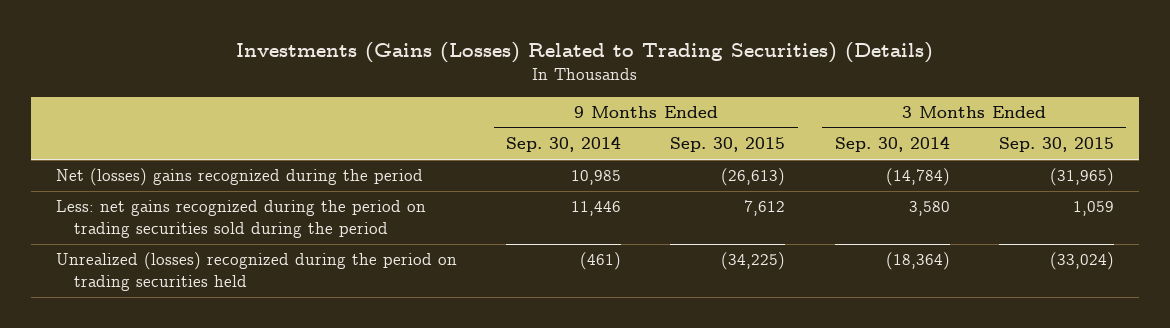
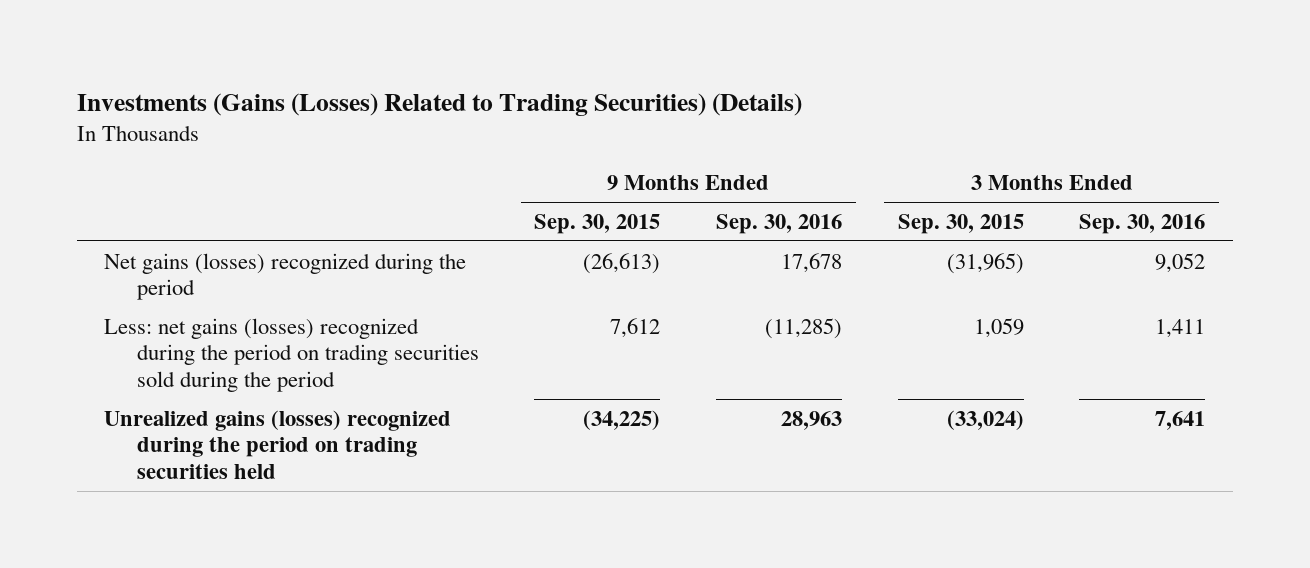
- | 9 Months Ended Sep. 30, 2014 | 9 Months Ended Sep. 30, 2015 | 3 Months Ended Sep. 30, 2014 | 3 Months Ended Sep. 30, 2015
+ | 9 Months Ended Sep. 30, 2015 | 9 Months Ended Sep. 30, 2016 | 3 Months Ended Sep. 30, 2015 | 3 Months Ended Sep. 30, 2016
- Net (losses) gains recognized during the period | 10,985 | (26,613) | (14,784) | (31,965)
- Less: net gains recognized during the period on trading securities sold during the period | 11,446 | 7,612 | 3,580 | 1,059
- Unrealized (losses) recognized during the period on trading securities held | (461) | (34,225) | (18,364) | (33,024)
+ Net gains (losses) recognized during the period | (26,613) | 17,678 | (31,965) | 9,052
+ Less: net gains (losses) recognized during the period on trading securities sold during the period | 7,612 | (11,285) | 1,059 | 1,411
+ Unrealized gains (losses) recognized during the period on trading securities held | (34,225) | 28,963 | (33,024) | 7,641

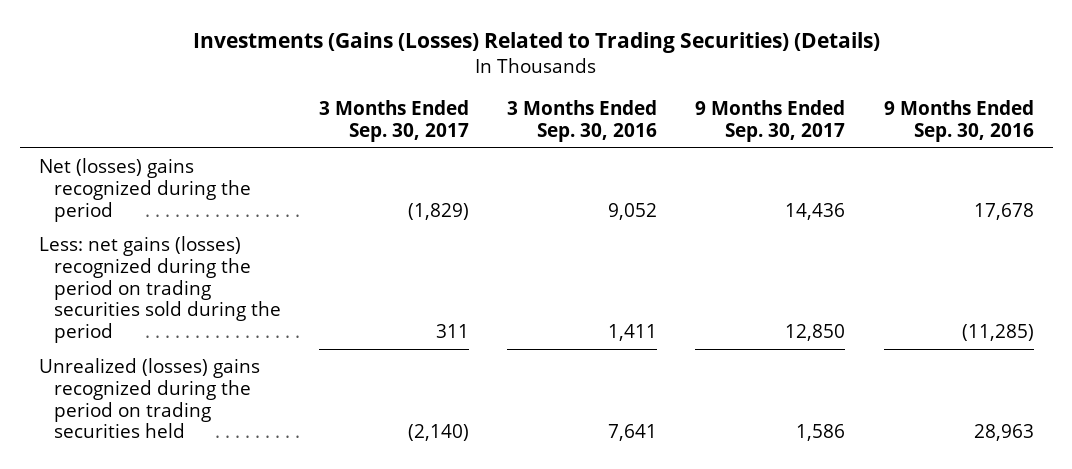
- | 9 Months Ended Sep. 30, 2015 | 9 Months Ended Sep. 30, 2016 | 3 Months Ended Sep. 30, 2015 | 3 Months Ended Sep. 30, 2016
+ | 3 Months Ended Sep. 30, 2017 | 3 Months Ended Sep. 30, 2016 | 9 Months Ended Sep. 30, 2017 | 9 Months Ended Sep. 30, 2016
- Net gains (losses) recognized during the period | (26,613) | 17,678 | (31,965) | 9,052
+ Net (losses) gains recognized during the period | (1,829) | 9,052 | 14,436 | 17,678
- Unrealized gains (losses) recognized during the period on trading securities held | (34,225) | 28,963 | (33,024) | 7,641
+ Unrealized (losses) gains recognized during the period on trading securities held | (2,140) | 7,641 | 1,586 | 28,963

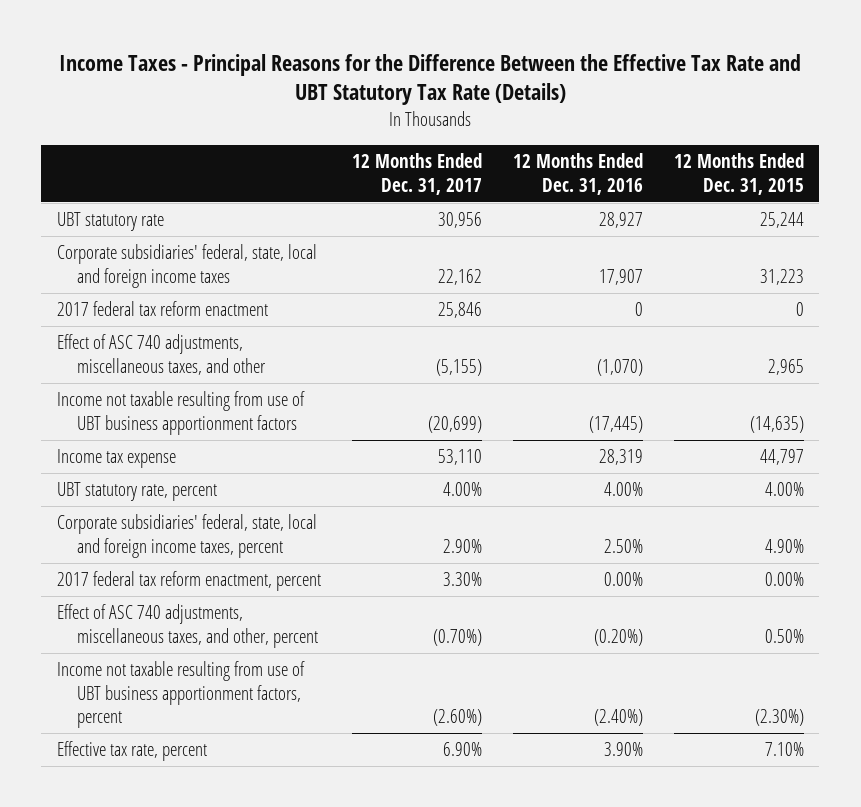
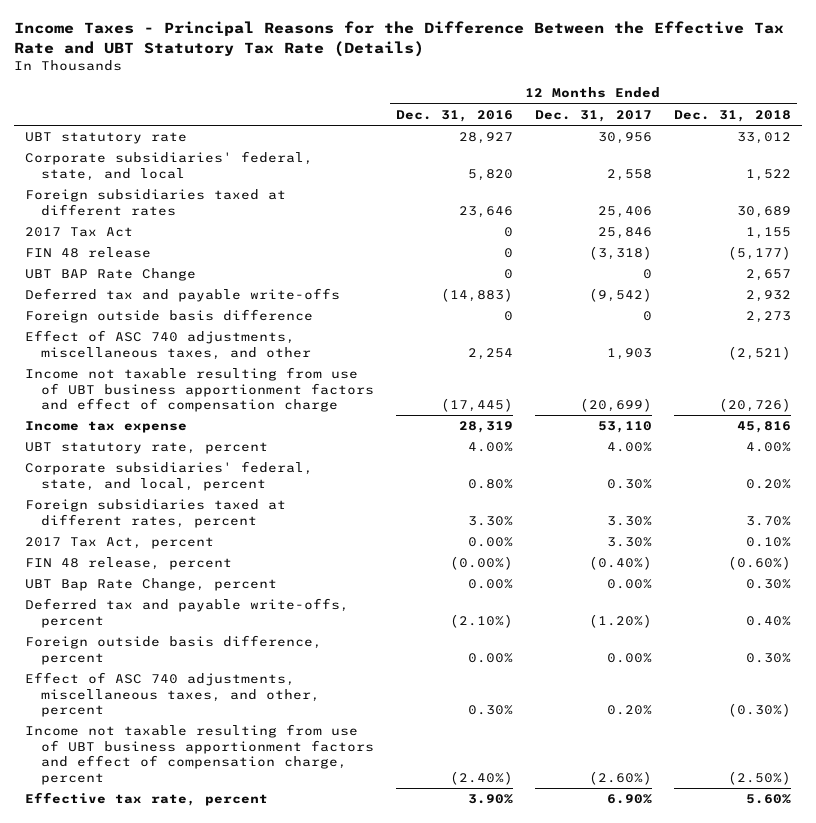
- | 12 Months Ended Dec. 31, 2017 | 12 Months Ended Dec. 31, 2016 | 12 Months Ended Dec. 31, 2015
+ | 12 Months Ended Dec. 31, 2016 | 12 Months Ended Dec. 31, 2017 | 12 Months Ended Dec. 31, 2018
- Corporate subsidiaries' federal, state, local and foreign income taxes | 22,162 | 17,907 | 31,223
- 2017 federal tax reform enactment | 25,846 | 0 | 0
- Effect of ASC 740 adjustments, miscellaneous taxes, and other | (5,155) | (1,070) | 2,965
- Income not taxable resulting from use of UBT business apportionment factors | (20,699) | (17,445) | (14,635)
+ Corporate subsidiaries' federal, state, and local | 5,820 | 2,558 | 1,522
+ Foreign subsidiaries taxed at different rates | 23,646 | 25,406 | 30,689
+ 2017 Tax Act | 0 | 25,846 | 1,155
+ FIN 48 release | 0 | (3,318) | (5,177)
+ UBT BAP Rate Change | 0 | 0 | 2,657
+ Deferred tax and payable write-offs | (14,883) | (9,542) | 2,932
+ Foreign outside basis difference | 0 | 0 | 2,273
+ Effect of ASC 740 adjustments, miscellaneous taxes, and other | 2,254 | 1,903 | (2,521)
+ Income not taxable resulting from use of UBT business apportionment factors and effect of compensation charge | (17,445) | (20,699) | (20,726)
- Corporate subsidiaries' federal, state, local and foreign income taxes, percent | 2.90% | 2.50% | 4.90%
- 2017 federal tax reform enactment, percent | 3.30% | 0.00% | 0.00%
- Effect of ASC 740 adjustments, miscellaneous taxes, and other, percent | (0.70%) | (0.20%) | 0.50%
- Income not taxable resulting from use of UBT business apportionment factors, percent | (2.60%) | (2.40%) | (2.30%)
+ Corporate subsidiaries' federal, state, and local, percent | 0.80% | 0.30% | 0.20%
+ Foreign subsidiaries taxed at different rates, percent | 3.30% | 3.30% | 3.70%
+ 2017 Tax Act, percent | 0.00% | 3.30% | 0.10%
+ FIN 48 release, percent | (0.00%) | (0.40%) | (0.60%)
+ UBT Bap Rate Change, percent | 0.00% | 0.00% | 0.30%
+ Deferred tax and payable write-offs, percent | (2.10%) | (1.20%) | 0.40%
+ Foreign outside basis difference, percent | 0.00% | 0.00% | 0.30%
+ Effect of ASC 740 adjustments, miscellaneous taxes, and other, percent | 0.30% | 0.20% | (0.30%)
+ Income not taxable resulting from use of UBT business apportionment factors and effect of compensation charge, percent | (2.40%) | (2.60%) | (2.50%)

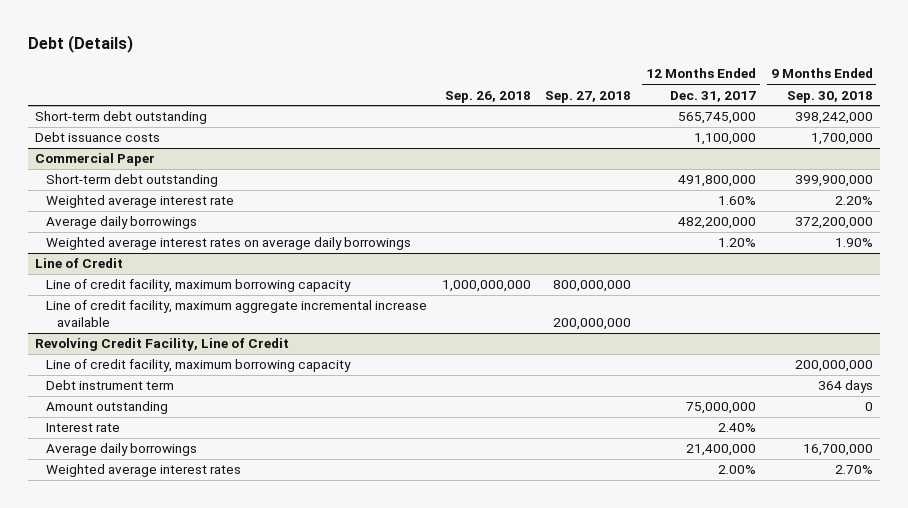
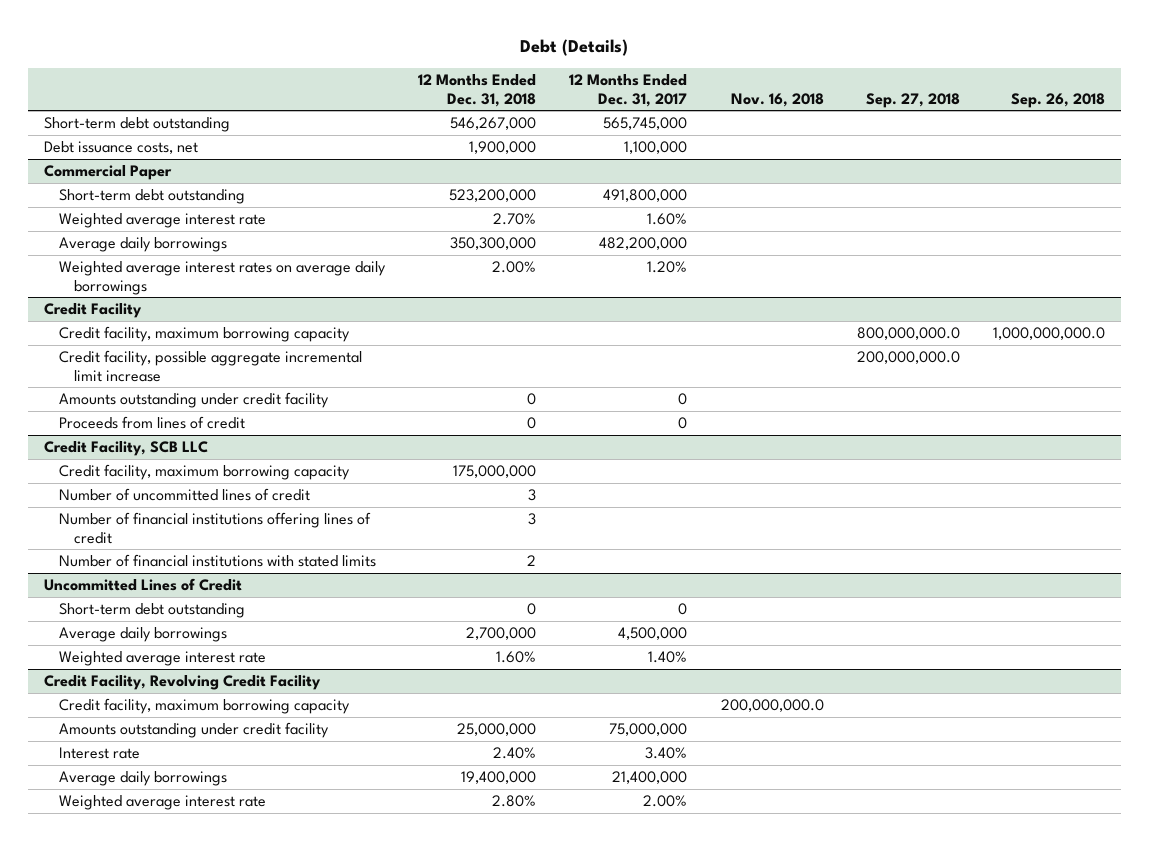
- | Sep. 26, 2018 | Sep. 27, 2018 | 12 Months Ended Dec. 31, 2017 | 9 Months Ended Sep. 30, 2018
+ | 12 Months Ended Dec. 31, 2018 | 12 Months Ended Dec. 31, 2017 | Nov. 16, 2018 | Sep. 27, 2018 | Sep. 26, 2018
- Debt issuance costs | | | 1,100,000 | 1,700,000
+ Debt issuance costs, net | 1,900,000 | 1,100,000 | | |
- Line of Credit
- Line of credit facility, maximum borrowing capacity | 1,000,000,000 | 800,000,000 | |
- Line of credit facility, maximum aggregate incremental increase available | | 200,000,000 | |
- Revolving Credit Facility, Line of Credit
- Line of credit facility, maximum borrowing capacity | | | | 200,000,000
- Debt instrument term | | | | 364 days
- Amount outstanding | | | 75,000,000 | 0
- Interest rate | | | 2.40% |
+ Credit Facility
+ Credit facility, maximum borrowing capacity | | | | 800,000,000.0 | 1,000,000,000.0
+ Credit facility, possible aggregate incremental limit increase | | | | 200,000,000.0 |
+ Amounts outstanding under credit facility | 0 | 0 | | |
+ Proceeds from lines of credit | 0 | 0 | | |
+ Credit Facility, SCB LLC
+ Credit facility, maximum borrowing capacity | 175,000,000 | | | |
+ Number of uncommitted lines of credit | 3 | | | |
+ Number of financial institutions offering lines of credit | 3 | | | |
+ Number of financial institutions with stated limits | 2 | | | |
+ Uncommitted Lines of Credit
+ Short-term debt outstanding | 0 | 0 | | |
+ Average daily borrowings | 2,700,000 | 4,500,000 | | |
+ Weighted average interest rate | 1.60% | 1.40% | | |
+ Credit Facility, Revolving Credit Facility
+ Credit facility, maximum borrowing capacity | | | 200,000,000.0 | |
+ Amounts outstanding under credit facility | 25,000,000 | 75,000,000 | | |
+ Interest rate | 2.40% | 3.40% | | |
- Weighted average interest rates | | | 2.00% | 2.70%
+ Weighted average interest rate | 2.80% | 2.00% | | |

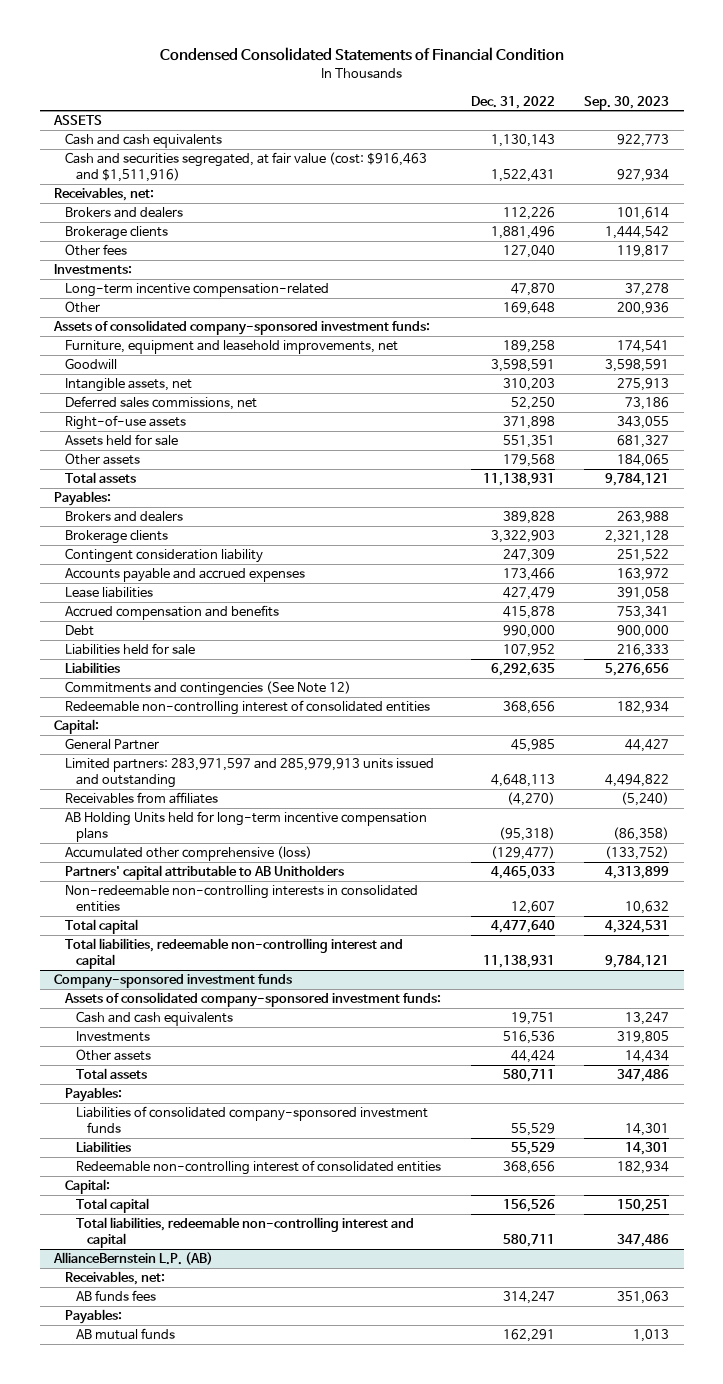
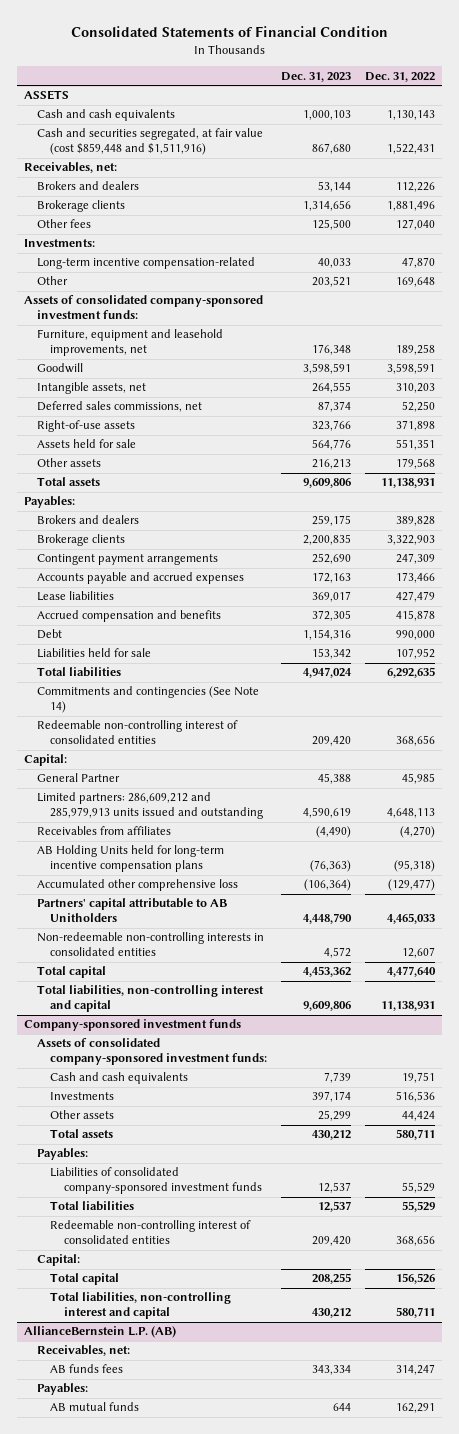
- Condensed Consolidated Statements of Financial Condition
+ Consolidated Statements of Financial Condition
- | Dec. 31, 2022 | Sep. 30, 2023
+ | Dec. 31, 2023 | Dec. 31, 2022
- Cash and securities segregated, at fair value (cost: $916,463 and $1,511,916) | 1,522,431 | 927,934
+ Cash and securities segregated, at fair value (cost $859,448 and $1,511,916) | 867,680 | 1,522,431
- Contingent consideration liability | 247,309 | 251,522
+ Contingent payment arrangements | 252,690 | 247,309
- Liabilities | 6,292,635 | 5,276,656
- Commitments and contingencies (See Note 12)
+ Total liabilities | 4,947,024 | 6,292,635
+ Commitments and contingencies (See Note 14)
- Limited partners: 283,971,597 and 285,979,913 units issued and outstanding | 4,648,113 | 4,494,822
+ Limited partners: 286,609,212 and 285,979,913 units issued and outstanding | 4,590,619 | 4,648,113
- Accumulated other comprehensive (loss) | (129,477) | (133,752)
+ Accumulated other comprehensive loss | (106,364) | (129,477)
- Total liabilities, redeemable non-controlling interest and capital | 11,138,931 | 9,784,121
+ Total liabilities, non-controlling interest and capital | 9,609,806 | 11,138,931
@ Company-sponsored investment funds
- Liabilities | 55,529 | 14,301
+ Total liabilities | 12,537 | 55,529
- Total liabilities, redeemable non-controlling interest and capital | 580,711 | 347,486
+ Total liabilities, non-controlling interest and capital | 430,212 | 580,711

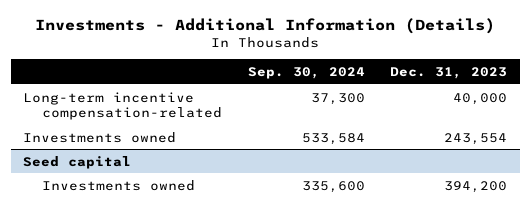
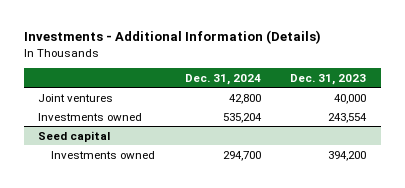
- | Sep. 30, 2024 | Dec. 31, 2023
+ | Dec. 31, 2024 | Dec. 31, 2023
- Long-term incentive compensation-related | 37,300 | 40,000
+ Joint ventures | 42,800 | 40,000

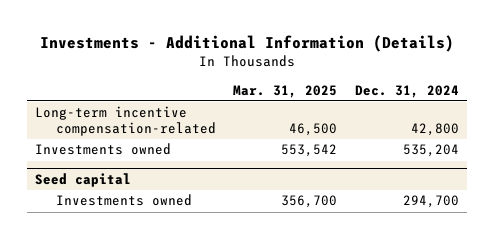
- | Dec. 31, 2024 | Dec. 31, 2023
+ | Mar. 31, 2025 | Dec. 31, 2024
- Joint ventures | 42,800 | 40,000
+ Long-term incentive compensation-related | 46,500 | 42,800

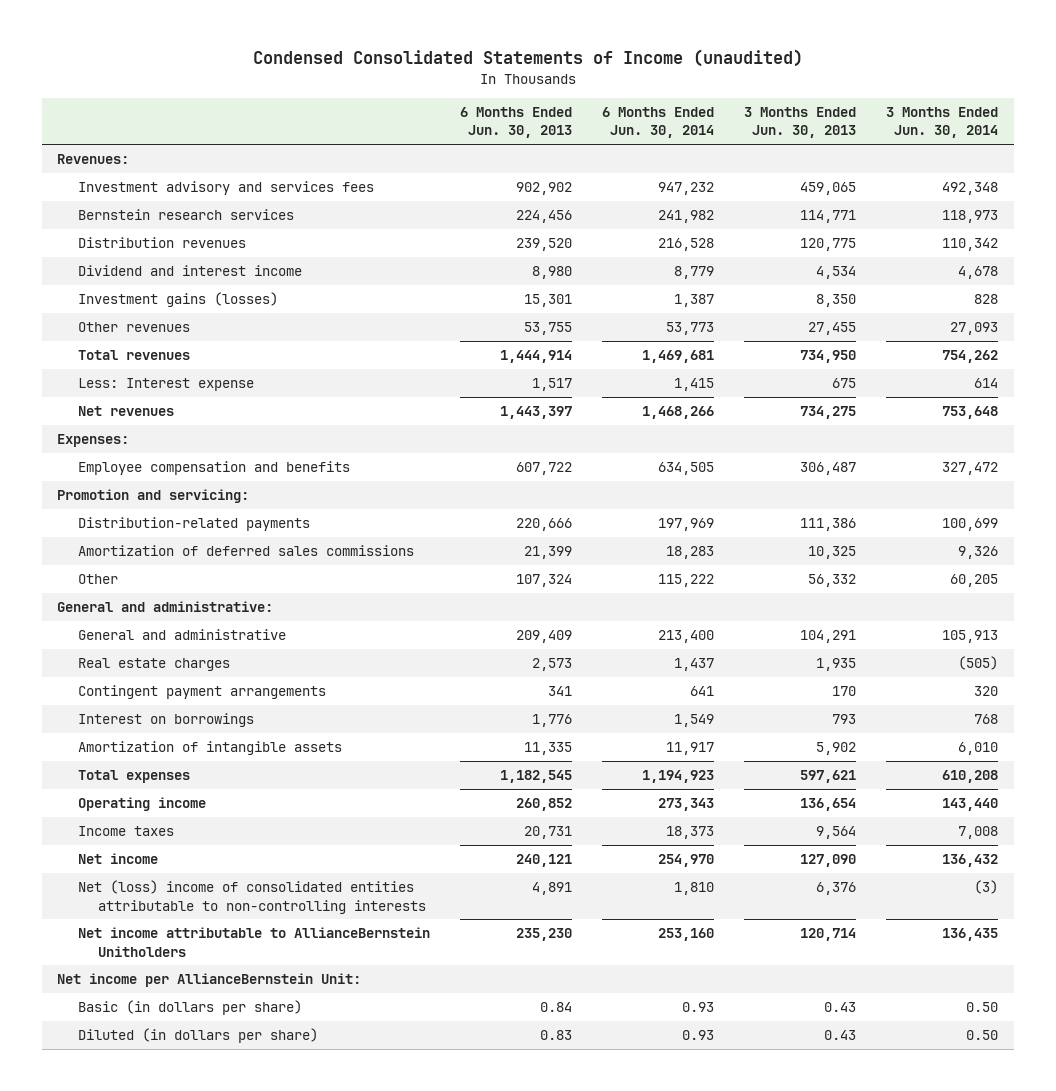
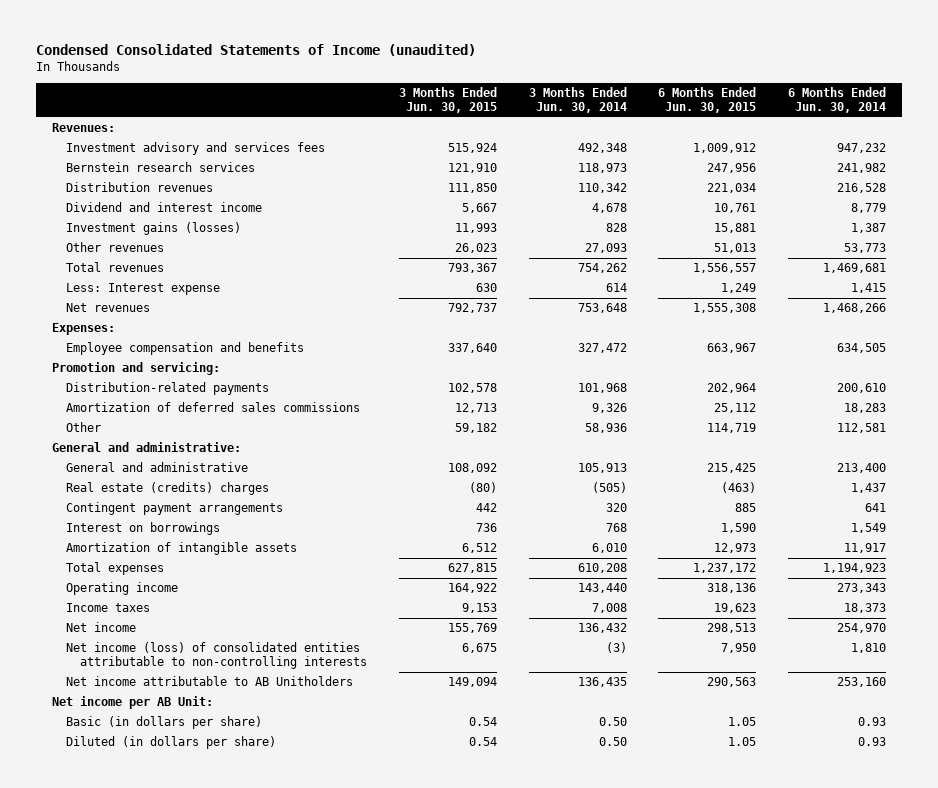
- | 6 Months Ended Jun. 30, 2013 | 6 Months Ended Jun. 30, 2014 | 3 Months Ended Jun. 30, 2013 | 3 Months Ended Jun. 30, 2014
+ | 3 Months Ended Jun. 30, 2015 | 3 Months Ended Jun. 30, 2014 | 6 Months Ended Jun. 30, 2015 | 6 Months Ended Jun. 30, 2014
- Distribution-related payments | 220,666 | 197,969 | 111,386 | 100,699
+ Distribution-related payments | 102,578 | 101,968 | 202,964 | 200,610
- Other | 107,324 | 115,222 | 56,332 | 60,205
+ Other | 59,182 | 58,936 | 114,719 | 112,581
- Real estate charges | 2,573 | 1,437 | 1,935 | (505)
+ Real estate (credits) charges | (80) | (505) | (463) | 1,437
- Net (loss) income of consolidated entities attributable to non-controlling interests | 4,891 | 1,810 | 6,376 | (3)
- Net income attributable to AllianceBernstein Unitholders | 235,230 | 253,160 | 120,714 | 136,435
- Net income per AllianceBernstein Unit:
+ Net income (loss) of consolidated entities attributable to non-controlling interests | 6,675 | (3) | 7,950 | 1,810
+ Net income attributable to AB Unitholders | 149,094 | 136,435 | 290,563 | 253,160
+ Net income per AB Unit:

